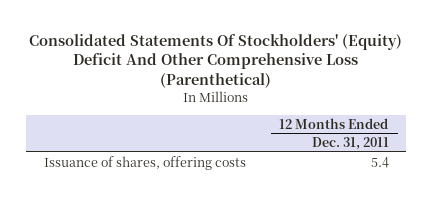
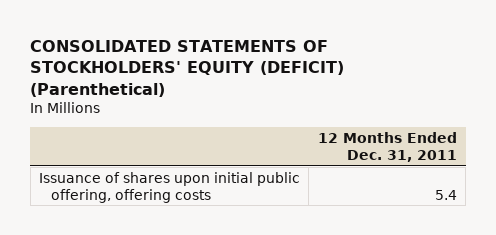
- Consolidated Statements Of Stockholders' (Equity) Deficit And Other Comprehensive Loss (Parenthetical)
+ CONSOLIDATED STATEMENTS OF STOCKHOLDERS' EQUITY (DEFICIT) (Parenthetical)
- Issuance of shares, offering costs | 5.4
+ Issuance of shares upon initial public offering, offering costs | 5.4

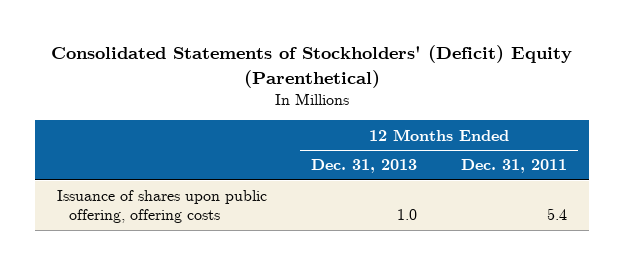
- CONSOLIDATED STATEMENTS OF STOCKHOLDERS' EQUITY (DEFICIT) (Parenthetical)
+ Consolidated Statements of Stockholders' (Deficit) Equity (Parenthetical)
- | 12 Months Ended Dec. 31, 2011
+ | 12 Months Ended Dec. 31, 2013 | 12 Months Ended Dec. 31, 2011
- Issuance of shares upon initial public offering, offering costs | 5.4
+ Issuance of shares upon public offering, offering costs | 1.0 | 5.4

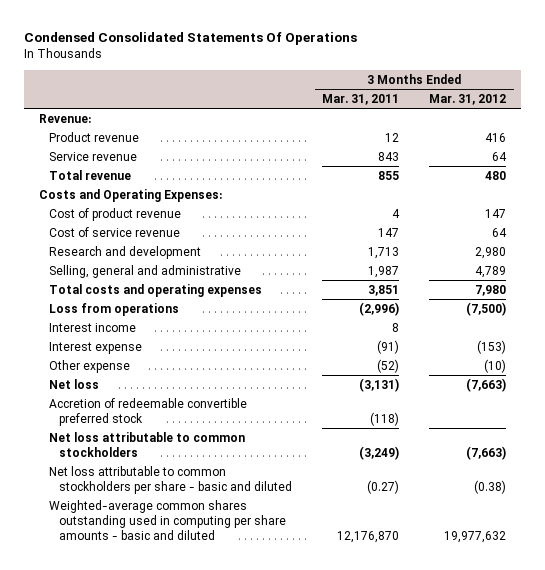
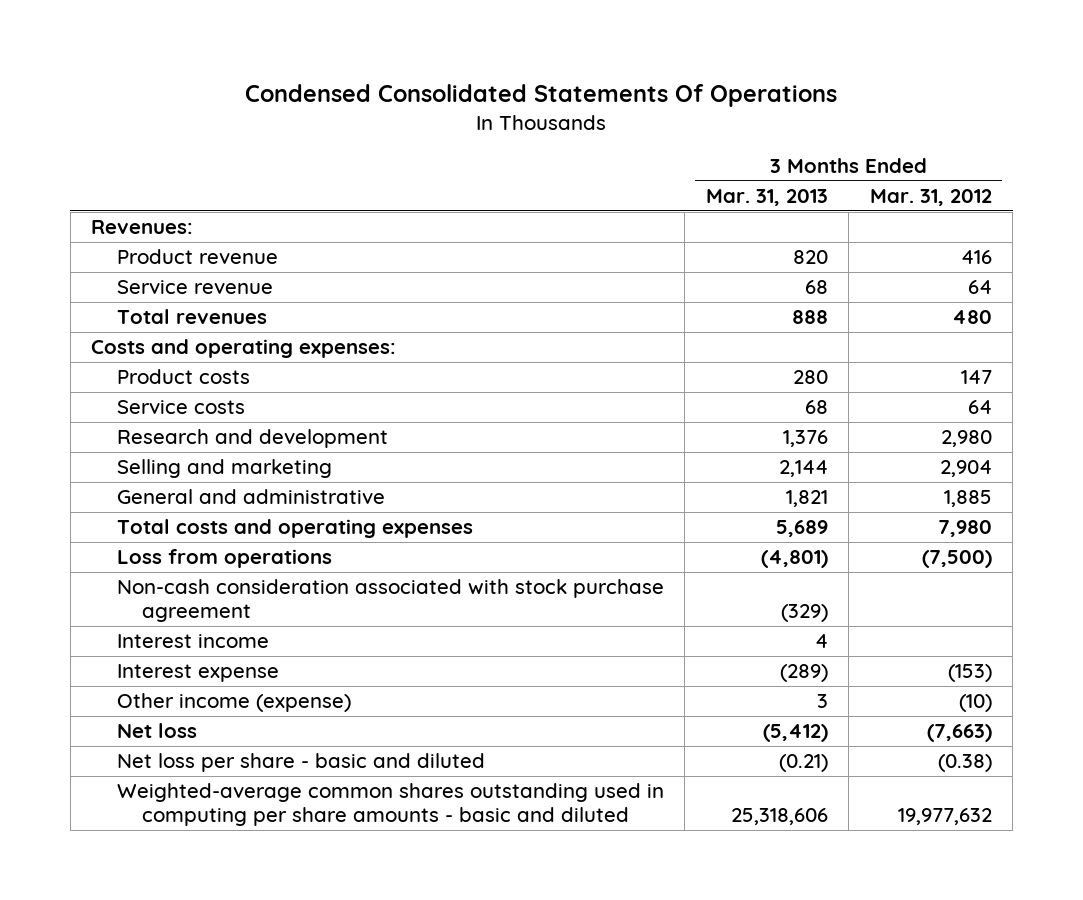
- | 3 Months Ended Mar. 31, 2011 | 3 Months Ended Mar. 31, 2012
+ | 3 Months Ended Mar. 31, 2013 | 3 Months Ended Mar. 31, 2012
- Revenue:
+ Revenues:
- Total revenue | 855 | 480
- Costs and Operating Expenses:
- Cost of product revenue | 4 | 147
- Cost of service revenue | 147 | 64
+ Total revenues | 888 | 480
+ Costs and operating expenses:
+ Product costs | 280 | 147
+ Service costs | 68 | 64
- Selling, general and administrative | 1,987 | 4,789
+ Selling and marketing | 2,144 | 2,904
+ General and administrative | 1,821 | 1,885
+ Non-cash consideration associated with stock purchase agreement | (329) |
- Other expense | (52) | (10)
+ Other income (expense) | 3 | (10)
- Accretion of redeemable convertible preferred stock | (118) |
- Net loss attributable to common stockholders | (3,249) | (7,663)
- Net loss attributable to common stockholders per share - basic and diluted | (0.27) | (0.38)
+ Net loss per share - basic and diluted | (0.21) | (0.38)

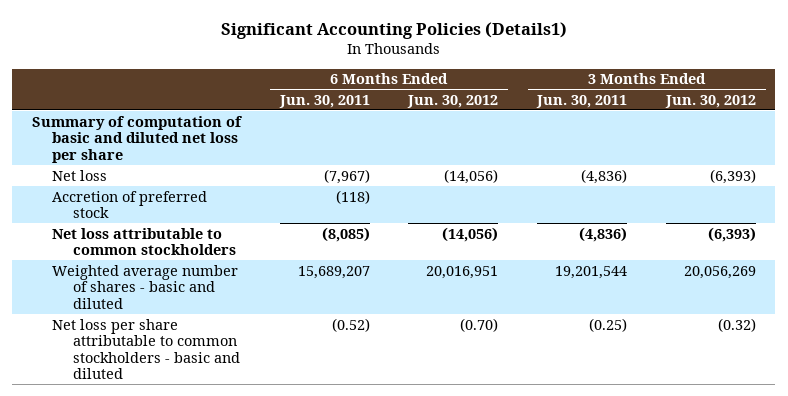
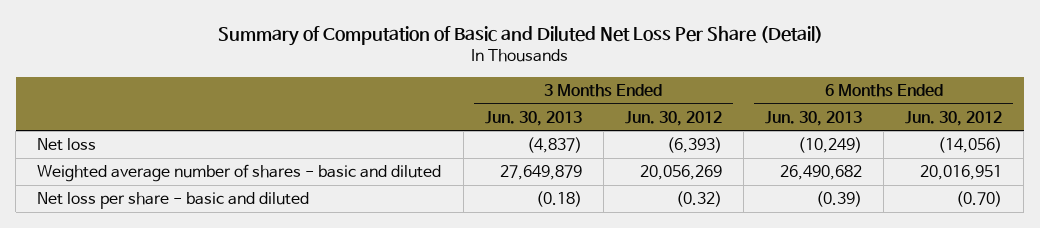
- Significant Accounting Policies (Details1)
+ Summary of Computation of Basic and Diluted Net Loss Per Share (Detail)
- | 6 Months Ended Jun. 30, 2011 | 6 Months Ended Jun. 30, 2012 | 3 Months Ended Jun. 30, 2011 | 3 Months Ended Jun. 30, 2012
+ | 3 Months Ended Jun. 30, 2013 | 3 Months Ended Jun. 30, 2012 | 6 Months Ended Jun. 30, 2013 | 6 Months Ended Jun. 30, 2012
- Summary of computation of basic and diluted net loss per share
- Accretion of preferred stock | (118) | | |
- Net loss attributable to common stockholders | (8,085) | (14,056) | (4,836) | (6,393)
- Net loss per share attributable to common stockholders - basic and diluted | (0.52) | (0.70) | (0.25) | (0.32)
+ Net loss per share - basic and diluted | (0.18) | (0.32) | (0.39) | (0.70)

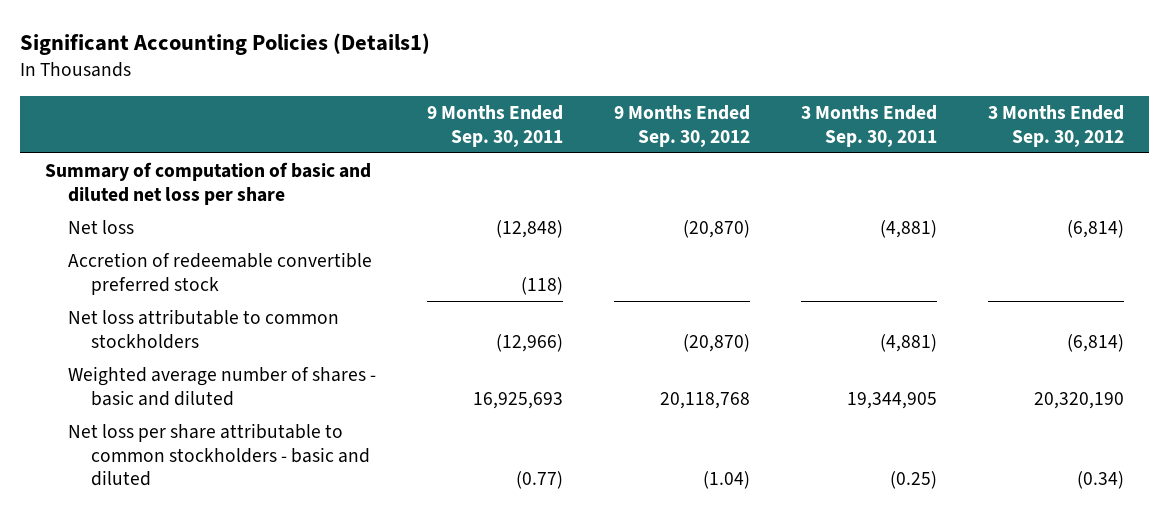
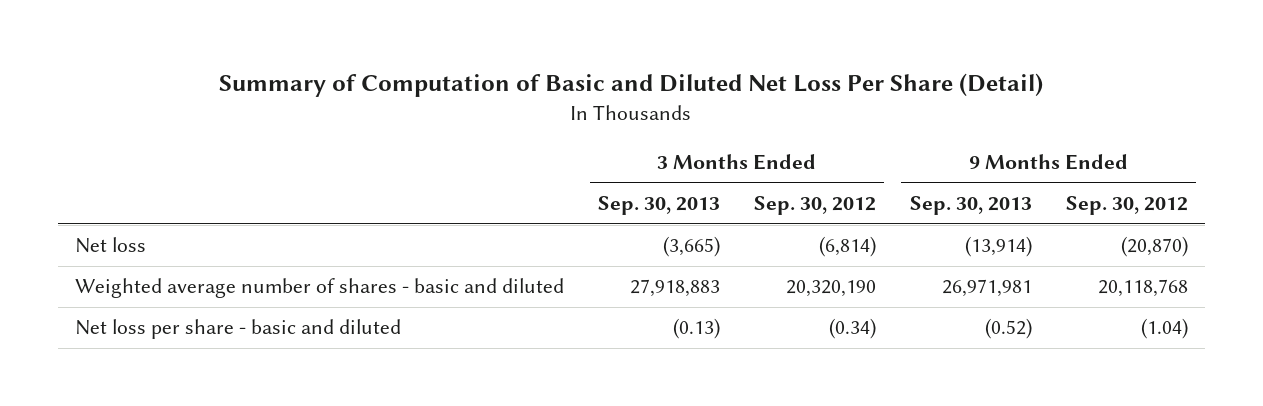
- Significant Accounting Policies (Details1)
+ Summary of Computation of Basic and Diluted Net Loss Per Share (Detail)
- | 9 Months Ended Sep. 30, 2011 | 9 Months Ended Sep. 30, 2012 | 3 Months Ended Sep. 30, 2011 | 3 Months Ended Sep. 30, 2012
+ | 3 Months Ended Sep. 30, 2013 | 3 Months Ended Sep. 30, 2012 | 9 Months Ended Sep. 30, 2013 | 9 Months Ended Sep. 30, 2012
- Summary of computation of basic and diluted net loss per share
- Accretion of redeemable convertible preferred stock | (118) | | |
- Net loss attributable to common stockholders | (12,966) | (20,870) | (4,881) | (6,814)
- Net loss per share attributable to common stockholders - basic and diluted | (0.77) | (1.04) | (0.25) | (0.34)
+ Net loss per share - basic and diluted | (0.13) | (0.34) | (0.52) | (1.04)

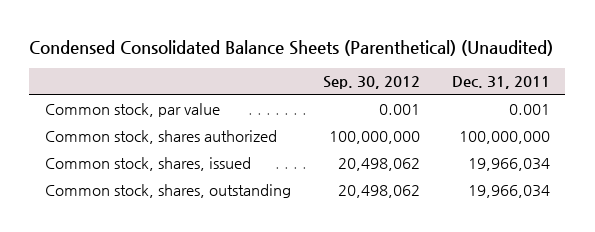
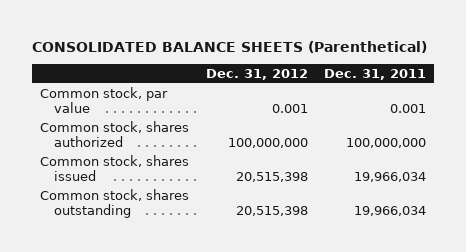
- Condensed Consolidated Balance Sheets (Parenthetical) (Unaudited)
+ CONSOLIDATED BALANCE SHEETS (Parenthetical)
- | Sep. 30, 2012 | Dec. 31, 2011
+ | Dec. 31, 2012 | Dec. 31, 2011
- Common stock, shares, issued | 20,498,062 | 19,966,034
- Common stock, shares, outstanding | 20,498,062 | 19,966,034
+ Common stock, shares issued | 20,515,398 | 19,966,034
+ Common stock, shares outstanding | 20,515,398 | 19,966,034

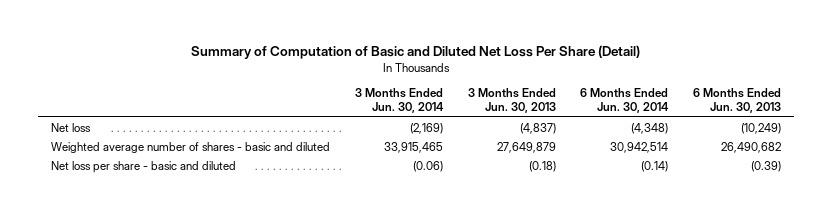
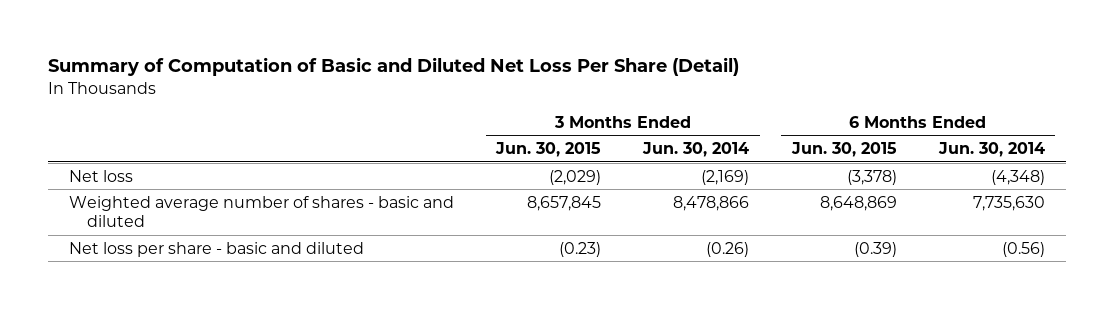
- | 3 Months Ended Jun. 30, 2014 | 3 Months Ended Jun. 30, 2013 | 6 Months Ended Jun. 30, 2014 | 6 Months Ended Jun. 30, 2013
+ | 3 Months Ended Jun. 30, 2015 | 3 Months Ended Jun. 30, 2014 | 6 Months Ended Jun. 30, 2015 | 6 Months Ended Jun. 30, 2014
- Weighted average number of shares - basic and diluted | 33,915,465 | 27,649,879 | 30,942,514 | 26,490,682
- Net loss per share - basic and diluted | (0.06) | (0.18) | (0.14) | (0.39)
+ Weighted average number of shares - basic and diluted | 8,657,845 | 8,478,866 | 8,648,869 | 7,735,630
+ Net loss per share - basic and diluted | (0.23) | (0.26) | (0.39) | (0.56)

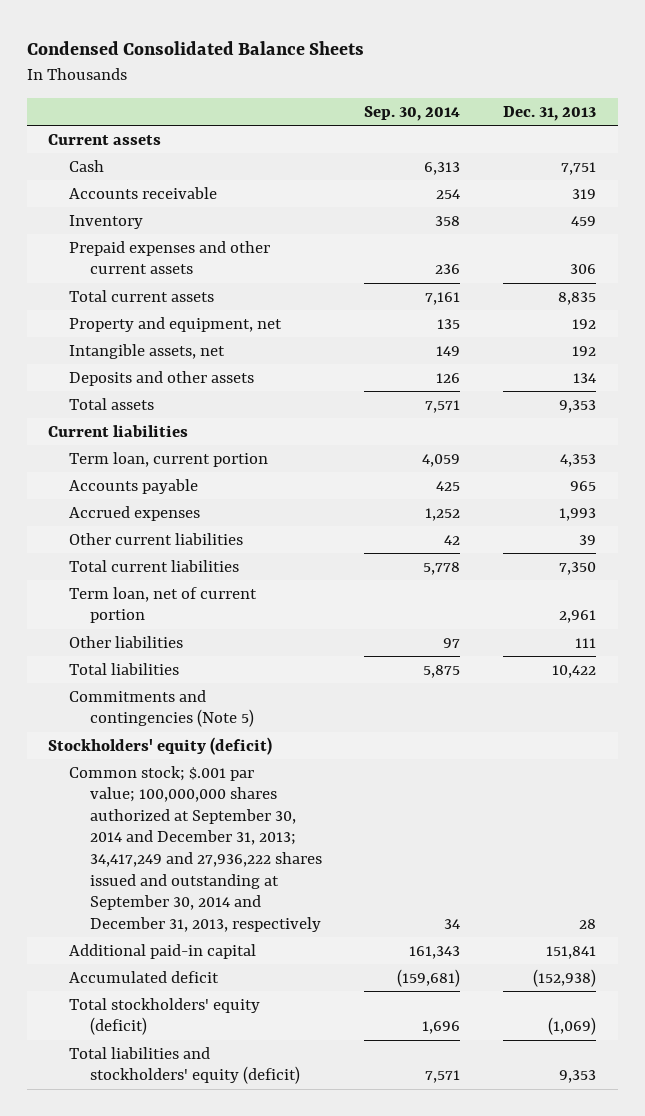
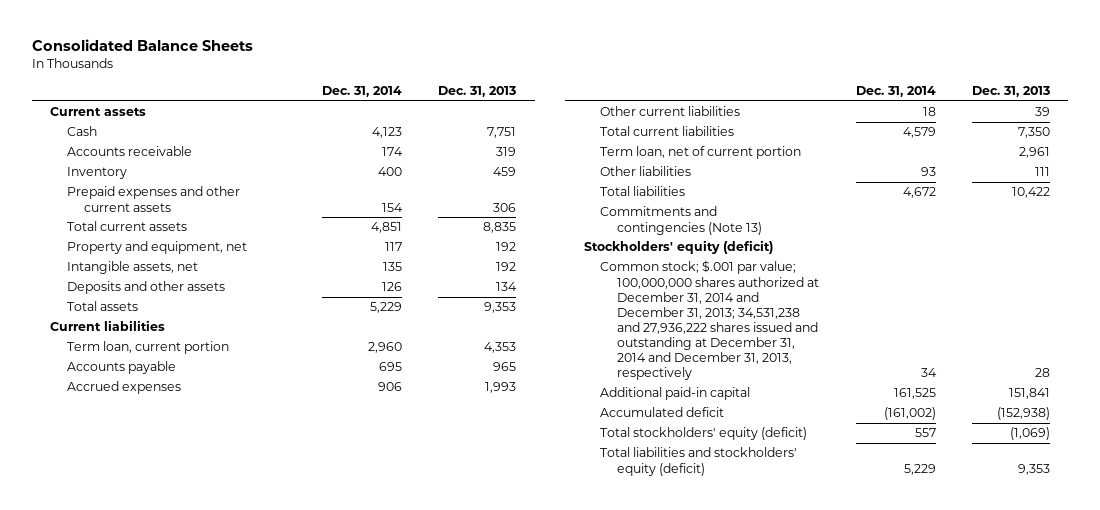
- Condensed Consolidated Balance Sheets
+ Consolidated Balance Sheets
- | Sep. 30, 2014 | Dec. 31, 2013
+ | Dec. 31, 2014 | Dec. 31, 2013
- Commitments and contingencies (Note 5)
+ Commitments and contingencies (Note 13)
- Common stock; $.001 par value; 100,000,000 shares authorized at September 30, 2014 and December 31, 2013; 34,417,249 and 27,936,222 shares issued and outstanding at September 30, 2014 and December 31, 2013, respectively | 34 | 28
+ Common stock; $.001 par value; 100,000,000 shares authorized at December 31, 2014 and December 31, 2013; 34,531,238 and 27,936,222 shares issued and outstanding at December 31, 2014 and December 31, 2013, respectively | 34 | 28

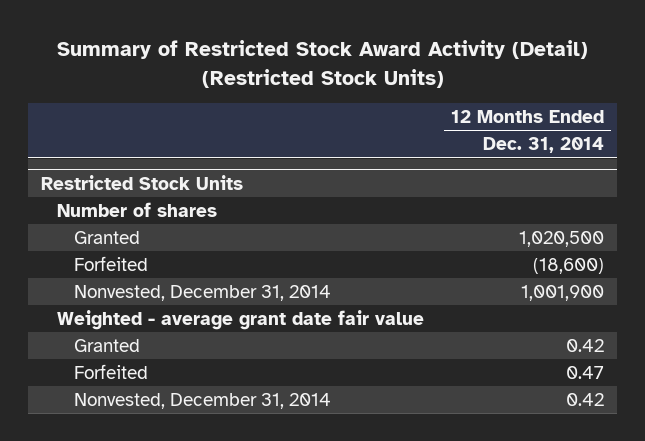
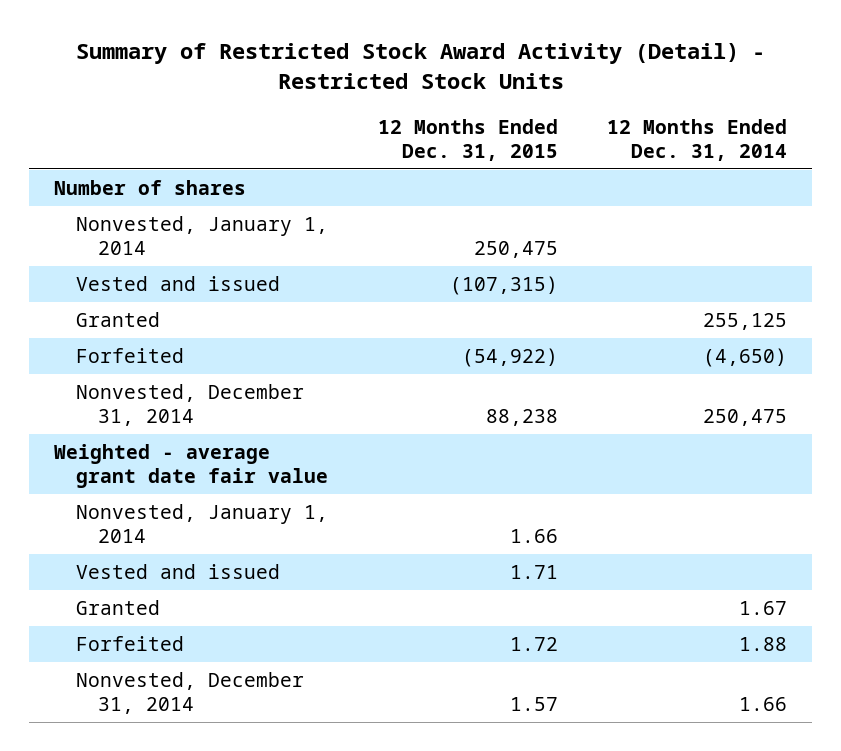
- Summary of Restricted Stock Award Activity (Detail) (Restricted Stock Units)
+ Summary of Restricted Stock Award Activity (Detail) - Restricted Stock Units
- | 12 Months Ended Dec. 31, 2014
+ | 12 Months Ended Dec. 31, 2015 | 12 Months Ended Dec. 31, 2014
- Restricted Stock Units
- Granted | 1,020,500
- Forfeited | (18,600)
- Nonvested, December 31, 2014 | 1,001,900
+ Nonvested, January 1, 2014 | 250,475 |
+ Vested and issued | (107,315) |
+ Granted | | 255,125
+ Forfeited | (54,922) | (4,650)
+ Nonvested, December 31, 2014 | 88,238 | 250,475
- Granted | 0.42
- Forfeited | 0.47
- Nonvested, December 31, 2014 | 0.42
+ Nonvested, January 1, 2014 | 1.66 |
+ Vested and issued | 1.71 |
+ Granted | | 1.67
+ Forfeited | 1.72 | 1.88
+ Nonvested, December 31, 2014 | 1.57 | 1.66

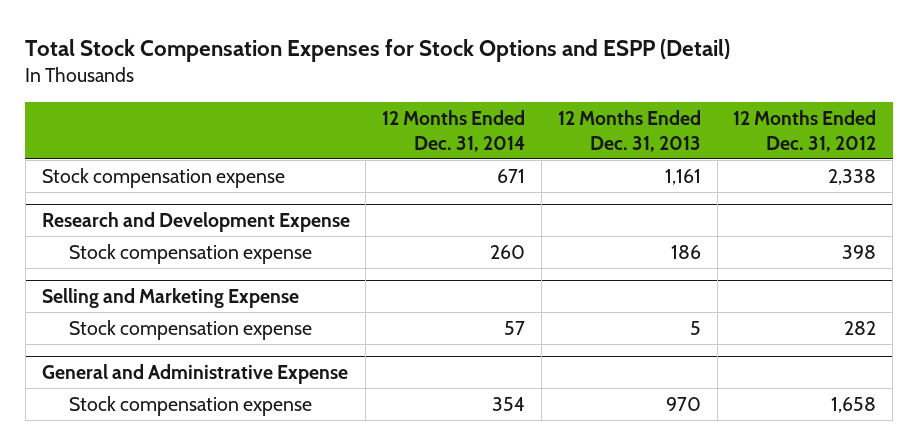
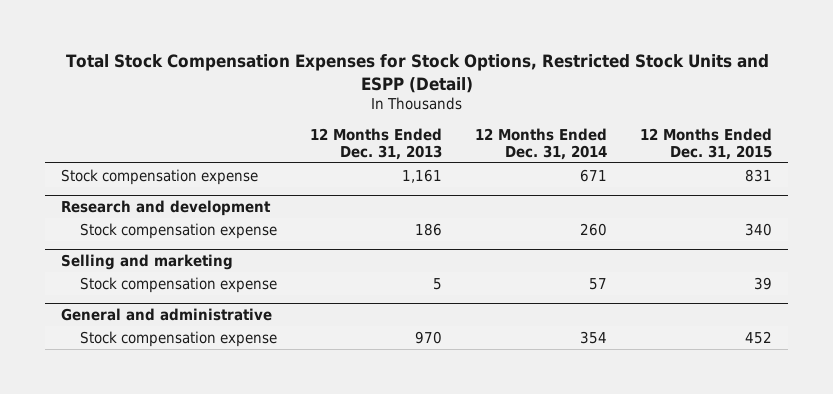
- Total Stock Compensation Expenses for Stock Options and ESPP (Detail)
+ Total Stock Compensation Expenses for Stock Options, Restricted Stock Units and ESPP (Detail)
- | 12 Months Ended Dec. 31, 2014 | 12 Months Ended Dec. 31, 2013 | 12 Months Ended Dec. 31, 2012
+ | 12 Months Ended Dec. 31, 2013 | 12 Months Ended Dec. 31, 2014 | 12 Months Ended Dec. 31, 2015
- Research and Development Expense
+ Research and development
- Selling and Marketing Expense
+ Selling and marketing
- General and Administrative Expense
+ General and administrative

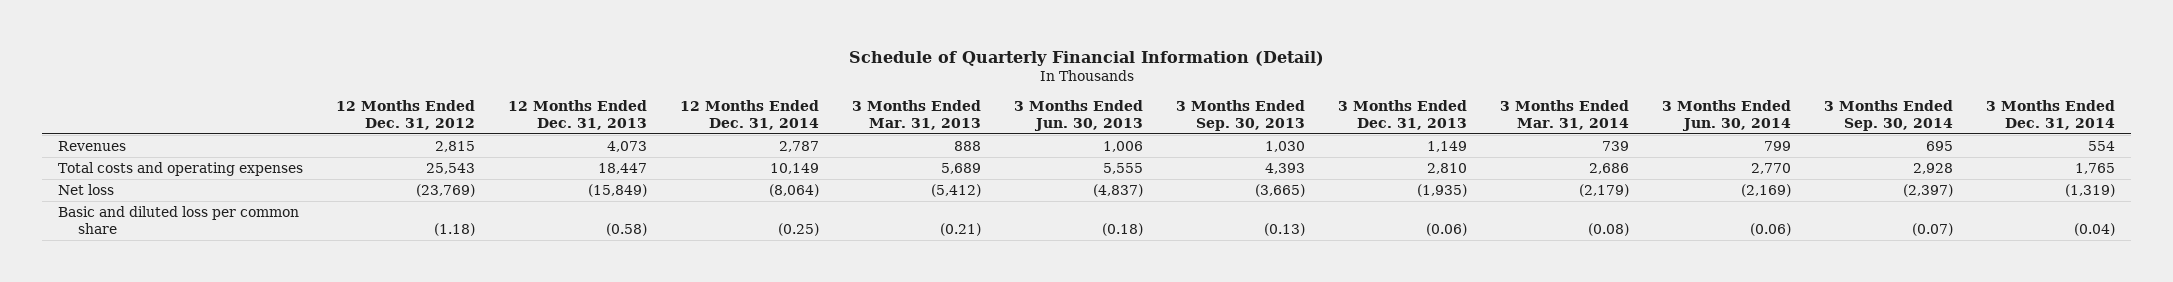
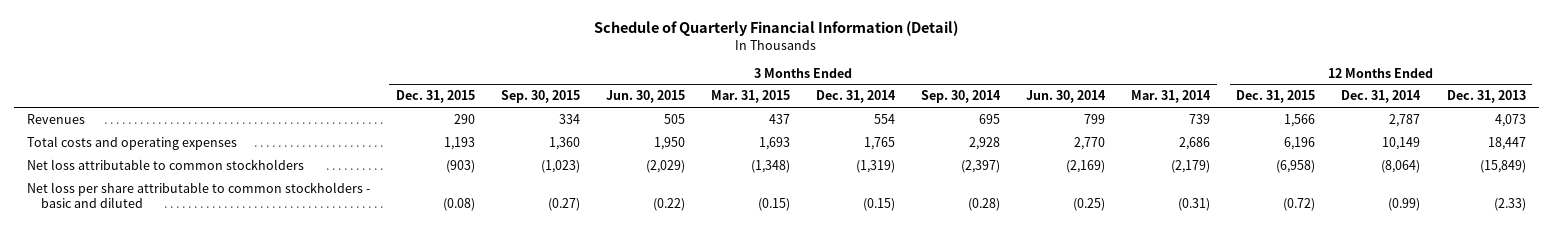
- | 12 Months Ended Dec. 31, 2012 | 12 Months Ended Dec. 31, 2013 | 12 Months Ended Dec. 31, 2014 | 3 Months Ended Mar. 31, 2013 | 3 Months Ended Jun. 30, 2013 | 3 Months Ended Sep. 30, 2013 | 3 Months Ended Dec. 31, 2013 | 3 Months Ended Mar. 31, 2014 | 3 Months Ended Jun. 30, 2014 | 3 Months Ended Sep. 30, 2014 | 3 Months Ended Dec. 31, 2014
+ | 3 Months Ended Dec. 31, 2015 | 3 Months Ended Sep. 30, 2015 | 3 Months Ended Jun. 30, 2015 | 3 Months Ended Mar. 31, 2015 | 3 Months Ended Dec. 31, 2014 | 3 Months Ended Sep. 30, 2014 | 3 Months Ended Jun. 30, 2014 | 3 Months Ended Mar. 31, 2014 | 12 Months Ended Dec. 31, 2015 | 12 Months Ended Dec. 31, 2014 | 12 Months Ended Dec. 31, 2013
- Net loss | (23,769) | (15,849) | (8,064) | (5,412) | (4,837) | (3,665) | (1,935) | (2,179) | (2,169) | (2,397) | (1,319)
- Basic and diluted loss per common share | (1.18) | (0.58) | (0.25) | (0.21) | (0.18) | (0.13) | (0.06) | (0.08) | (0.06) | (0.07) | (0.04)
+ Net loss attributable to common stockholders | (903) | (1,023) | (2,029) | (1,348) | (1,319) | (2,397) | (2,169) | (2,179) | (6,958) | (8,064) | (15,849)
+ Net loss per share attributable to common stockholders - basic and diluted | (0.08) | (0.27) | (0.22) | (0.15) | (0.15) | (0.28) | (0.25) | (0.31) | (0.72) | (0.99) | (2.33)

